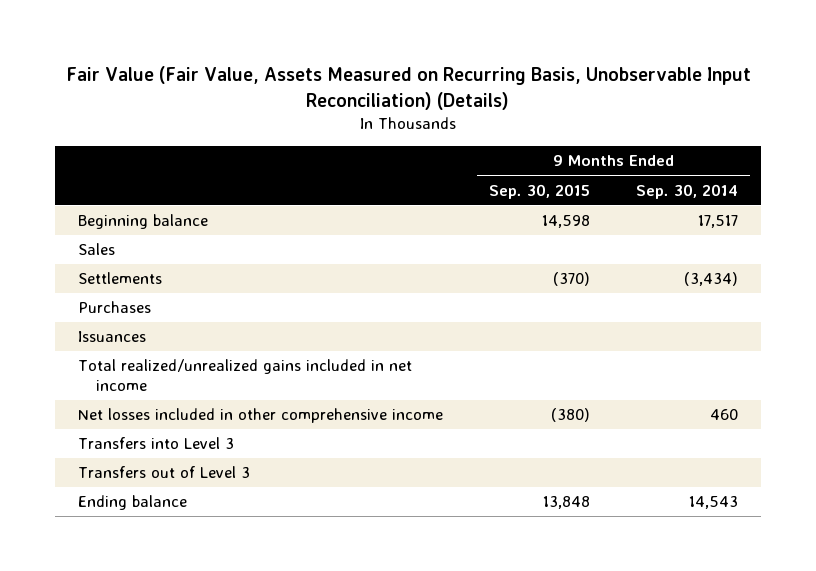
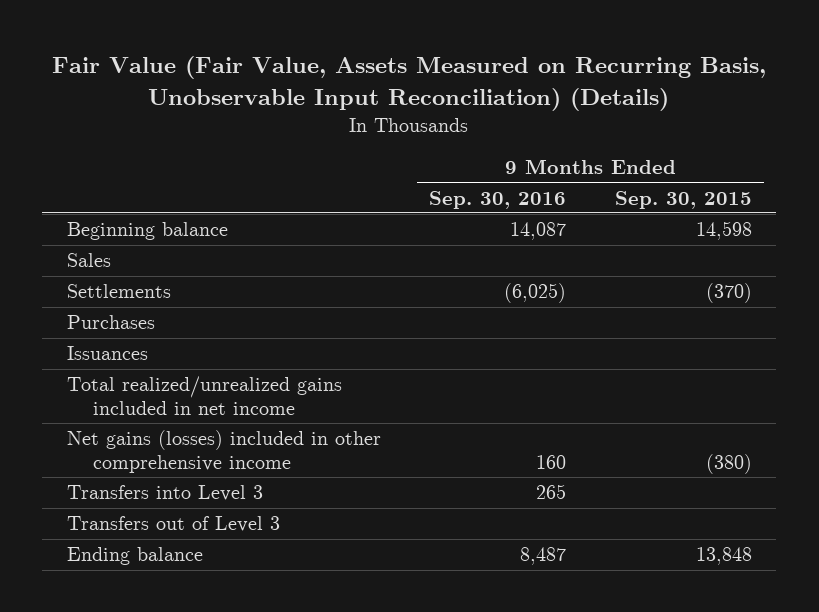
- | 9 Months Ended Sep. 30, 2015 | 9 Months Ended Sep. 30, 2014
+ | 9 Months Ended Sep. 30, 2016 | 9 Months Ended Sep. 30, 2015
- Net losses included in other comprehensive income | (380) | 460
+ Net gains (losses) included in other comprehensive income | 160 | (380)

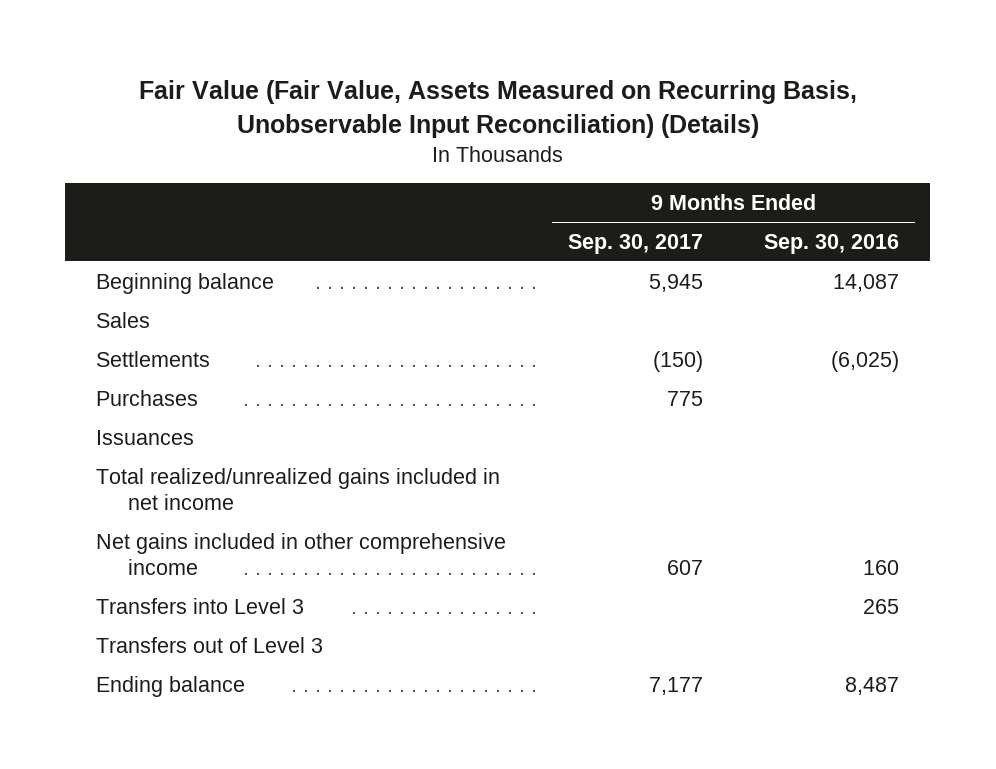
- | 9 Months Ended Sep. 30, 2016 | 9 Months Ended Sep. 30, 2015
+ | 9 Months Ended Sep. 30, 2017 | 9 Months Ended Sep. 30, 2016
- Net gains (losses) included in other comprehensive income | 160 | (380)
+ Net gains included in other comprehensive income | 607 | 160

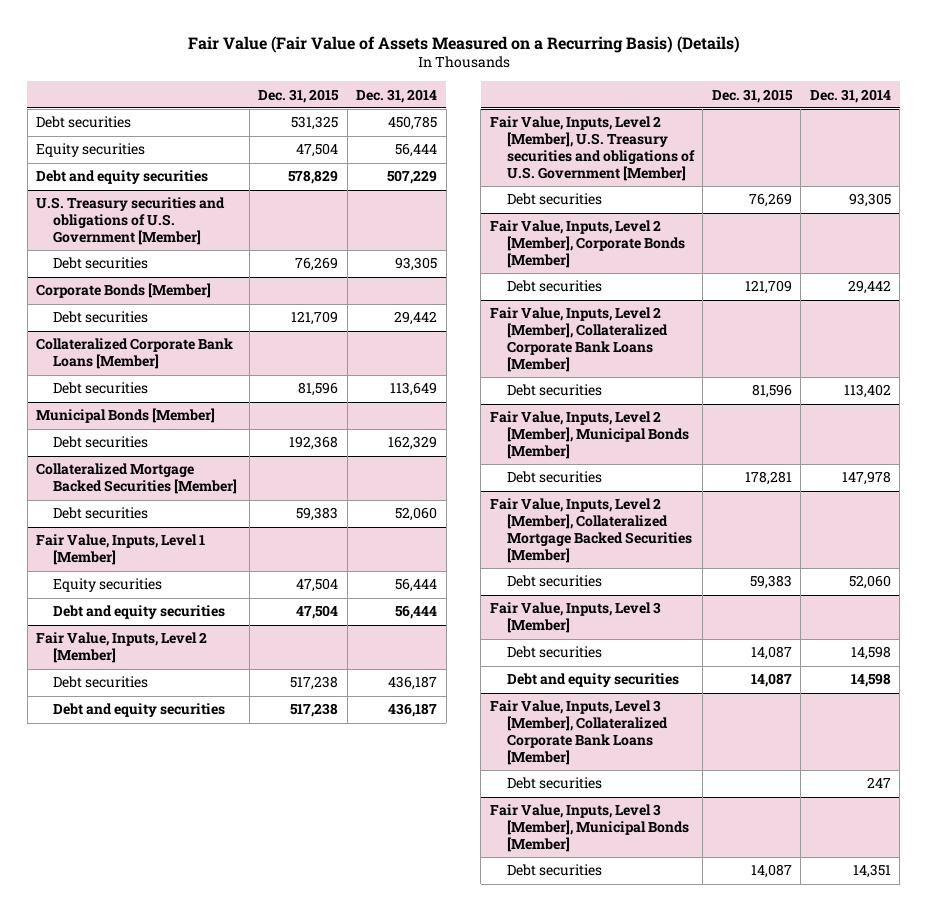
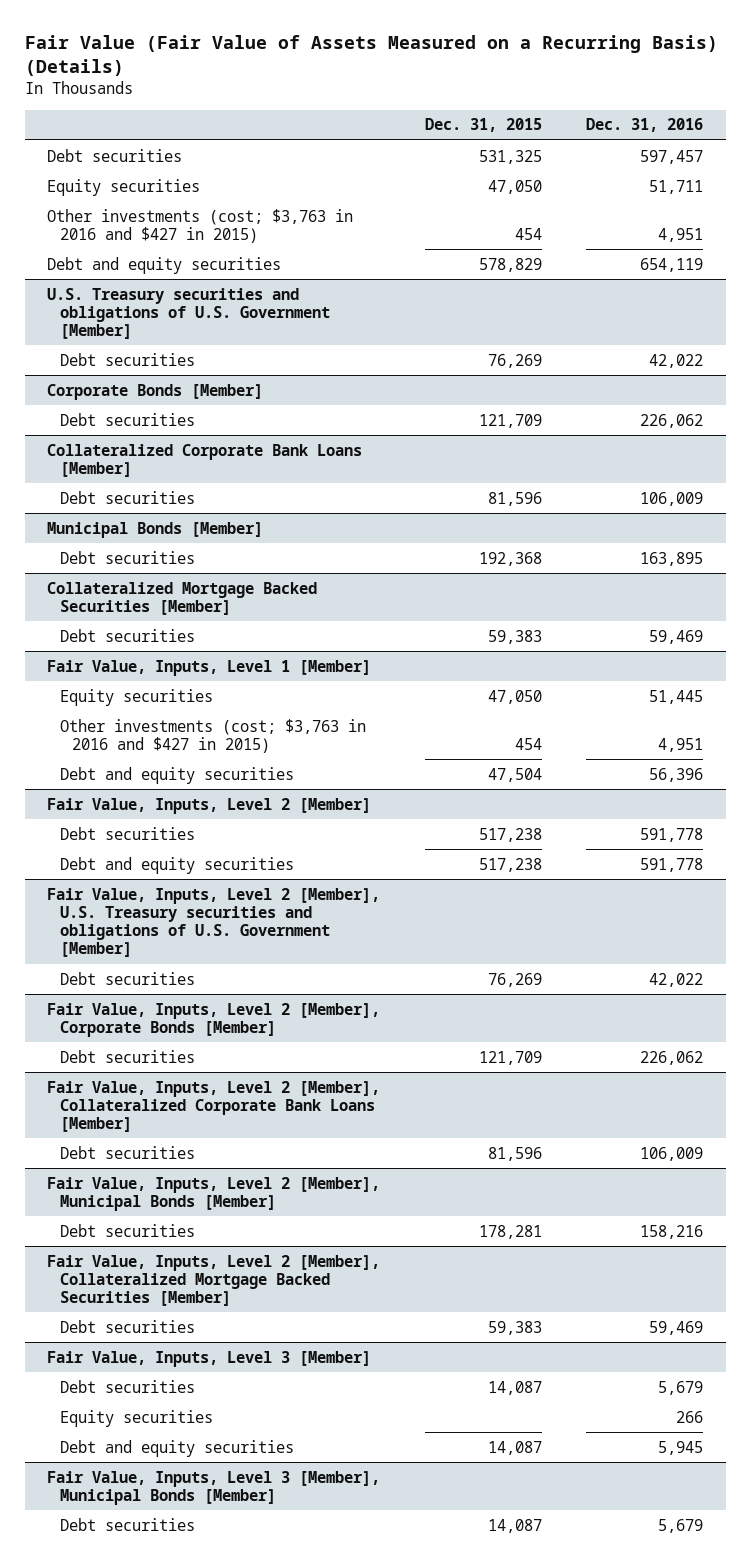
- | Dec. 31, 2015 | Dec. 31, 2014
+ | Dec. 31, 2015 | Dec. 31, 2016
- Equity securities | 47,504 | 56,444
+ Equity securities | 47,050 | 51,711
+ Other investments (cost; $3,763 in 2016 and $427 in 2015) | 454 | 4,951
@ Fair Value, Inputs, Level 1 [Member]
- Equity securities | 47,504 | 56,444
+ Equity securities | 47,050 | 51,445
+ Other investments (cost; $3,763 in 2016 and $427 in 2015) | 454 | 4,951
@ Fair Value, Inputs, Level 3 [Member]
+ Equity securities | | 266
- Fair Value, Inputs, Level 3 [Member], Collateralized Corporate Bank Loans [Member]
- Debt securities | | 247

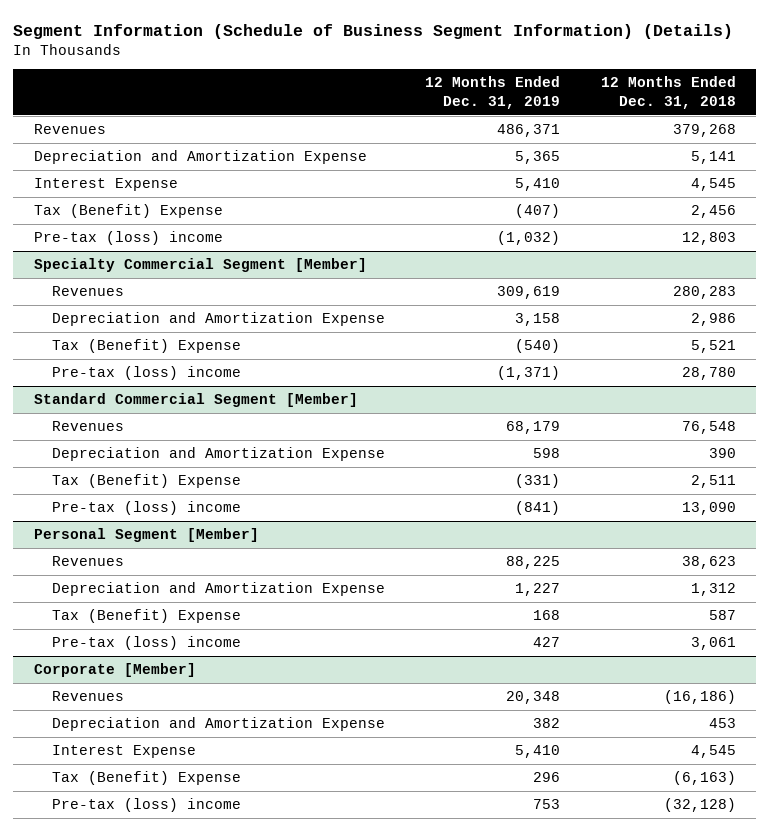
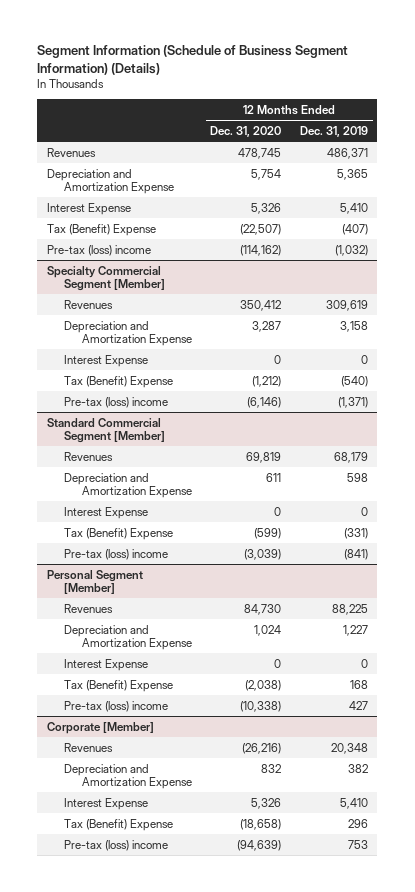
- | 12 Months Ended Dec. 31, 2019 | 12 Months Ended Dec. 31, 2018
+ | 12 Months Ended Dec. 31, 2020 | 12 Months Ended Dec. 31, 2019
@ Specialty Commercial Segment [Member]
+ Interest Expense | 0 | 0
@ Standard Commercial Segment [Member]
+ Interest Expense | 0 | 0
@ Personal Segment [Member]
+ Interest Expense | 0 | 0

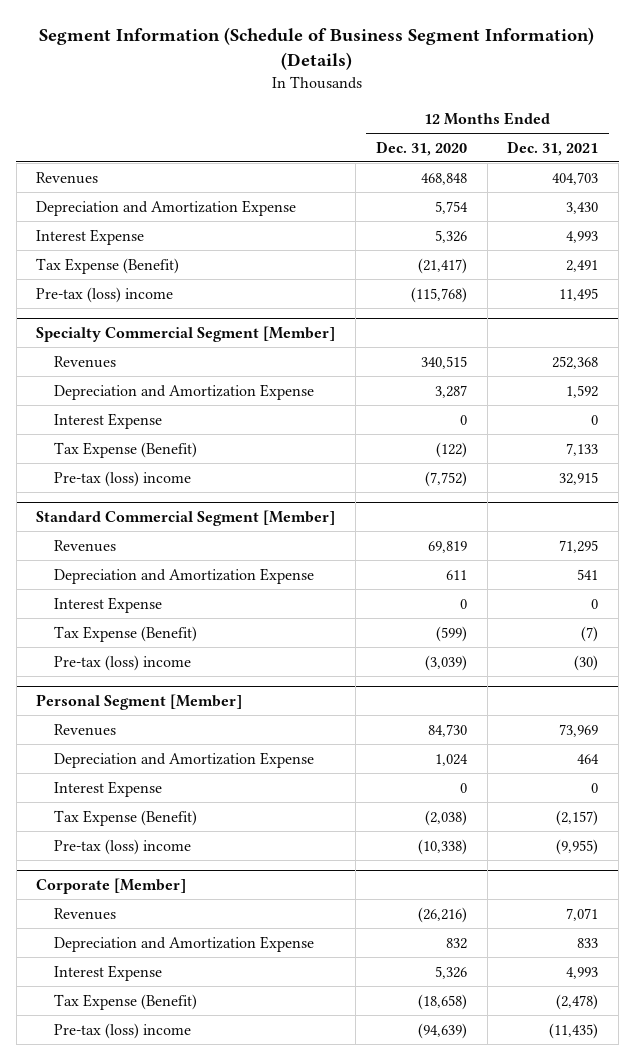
- | 12 Months Ended Dec. 31, 2020 | 12 Months Ended Dec. 31, 2019
+ | 12 Months Ended Dec. 31, 2020 | 12 Months Ended Dec. 31, 2021
- Revenues | 478,745 | 486,371
+ Revenues | 468,848 | 404,703
- Tax (Benefit) Expense | (22,507) | (407)
- Pre-tax (loss) income | (114,162) | (1,032)
+ Tax Expense (Benefit) | (21,417) | 2,491
+ Pre-tax (loss) income | (115,768) | 11,495
@ Specialty Commercial Segment [Member]
- Revenues | 350,412 | 309,619
+ Revenues | 340,515 | 252,368
- Tax (Benefit) Expense | (1,212) | (540)
- Pre-tax (loss) income | (6,146) | (1,371)
+ Tax Expense (Benefit) | (122) | 7,133
+ Pre-tax (loss) income | (7,752) | 32,915
@ Standard Commercial Segment [Member]
- Tax (Benefit) Expense | (599) | (331)
+ Tax Expense (Benefit) | (599) | (7)
@ Personal Segment [Member]
- Tax (Benefit) Expense | (2,038) | 168
+ Tax Expense (Benefit) | (2,038) | (2,157)
@ Corporate [Member]
- Tax (Benefit) Expense | (18,658) | 296
+ Tax Expense (Benefit) | (18,658) | (2,478)

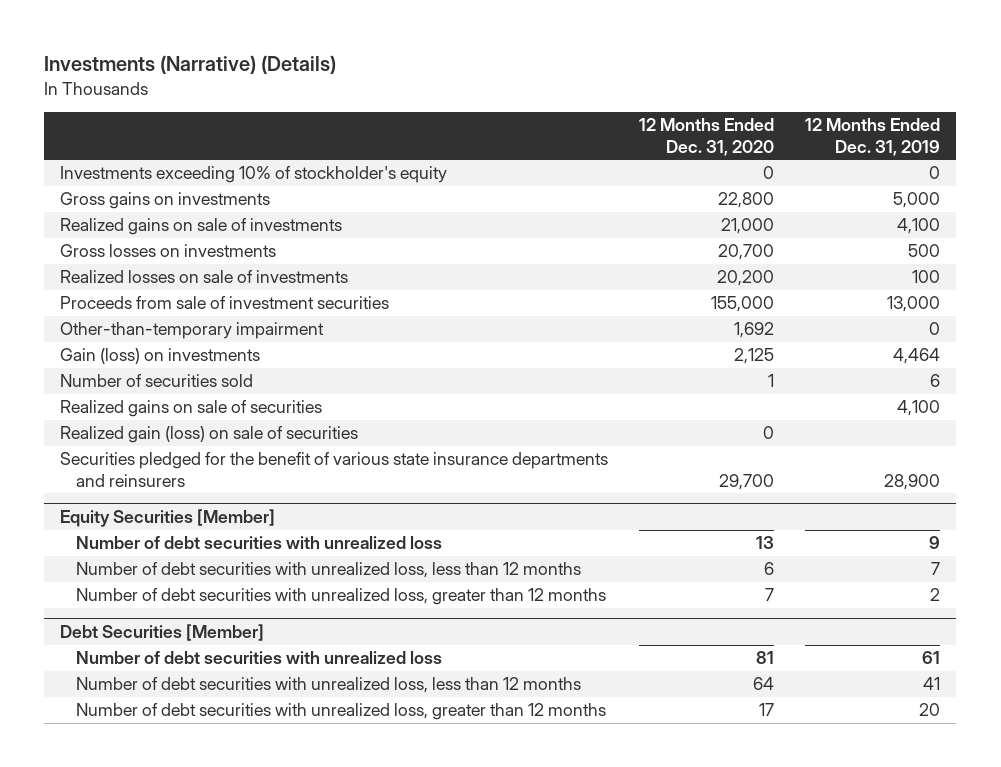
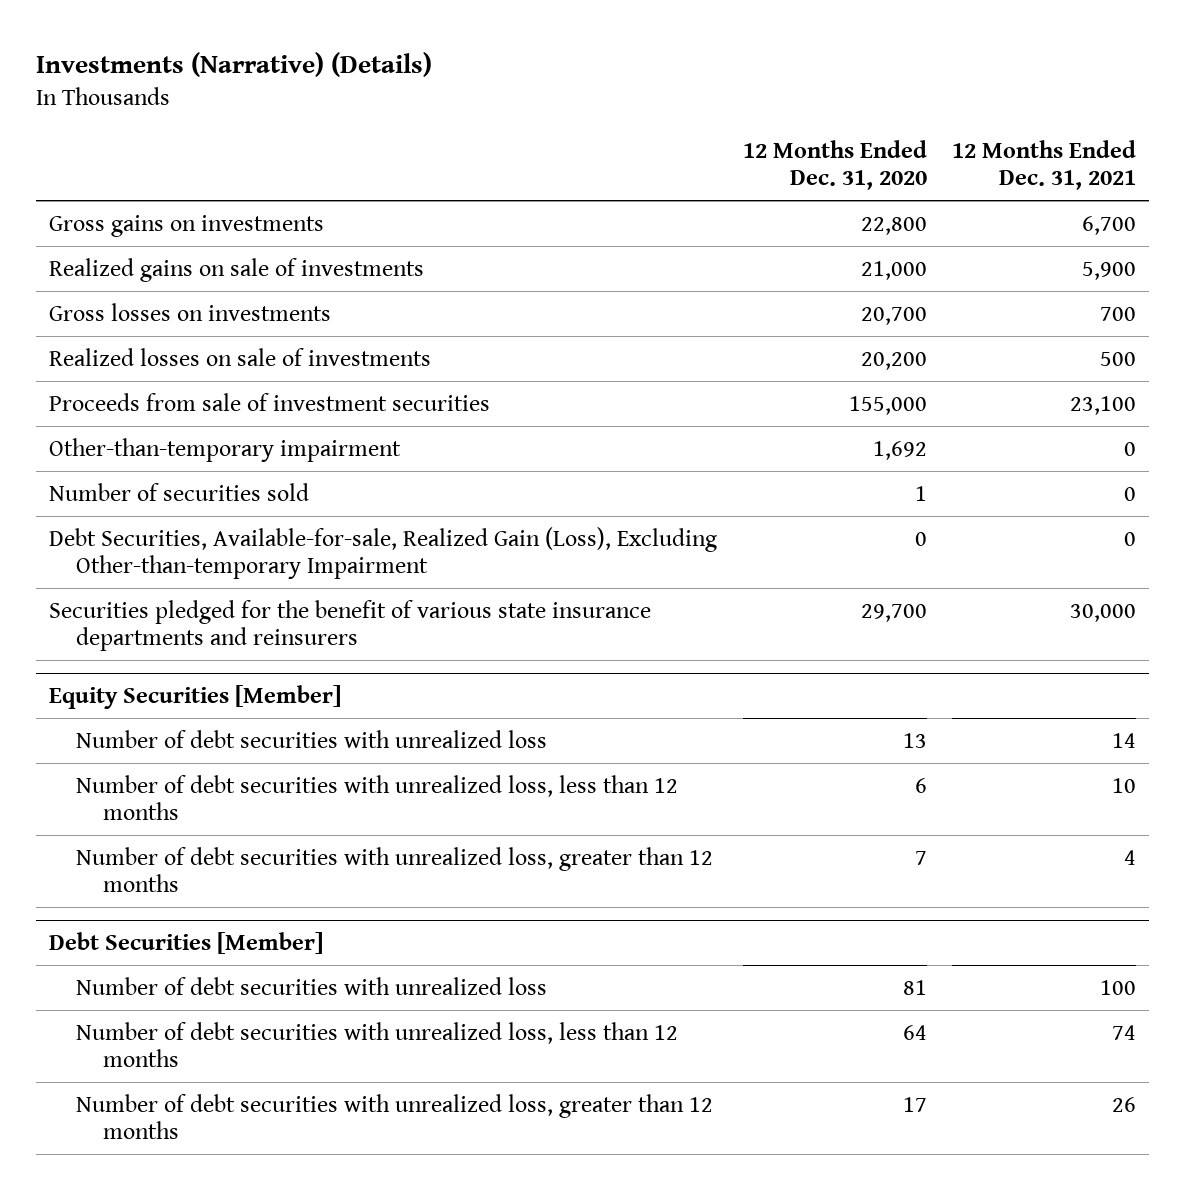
- | 12 Months Ended Dec. 31, 2020 | 12 Months Ended Dec. 31, 2019
+ | 12 Months Ended Dec. 31, 2020 | 12 Months Ended Dec. 31, 2021
- Investments exceeding 10% of stockholder's equity | 0 | 0
- Gain (loss) on investments | 2,125 | 4,464
- Realized gains on sale of securities | | 4,100
- Realized gain (loss) on sale of securities | 0 |
+ Debt Securities, Available-for-sale, Realized Gain (Loss), Excluding Other-than-temporary Impairment | 0 | 0

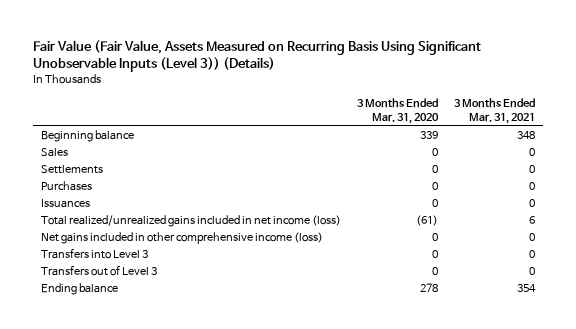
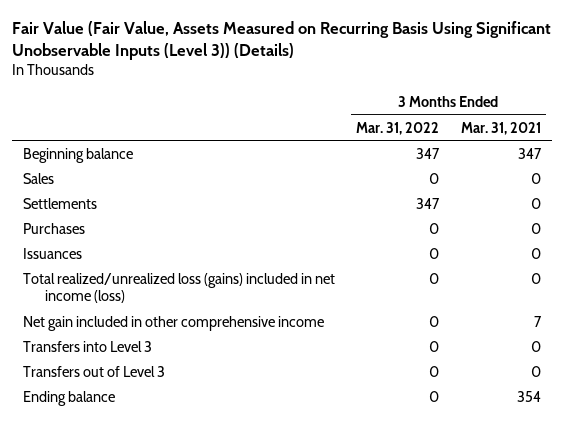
- | 3 Months Ended Mar. 31, 2020 | 3 Months Ended Mar. 31, 2021
+ | 3 Months Ended Mar. 31, 2022 | 3 Months Ended Mar. 31, 2021
- Beginning balance | 339 | 348
+ Beginning balance | 347 | 347
- Total realized/unrealized gains included in net income (loss) | (61) | 6
- Net gains included in other comprehensive income (loss) | 0 | 0
+ Total realized/unrealized loss (gains) included in net income (loss) | 0 | 0
+ Net gain included in other comprehensive income | 0 | 7

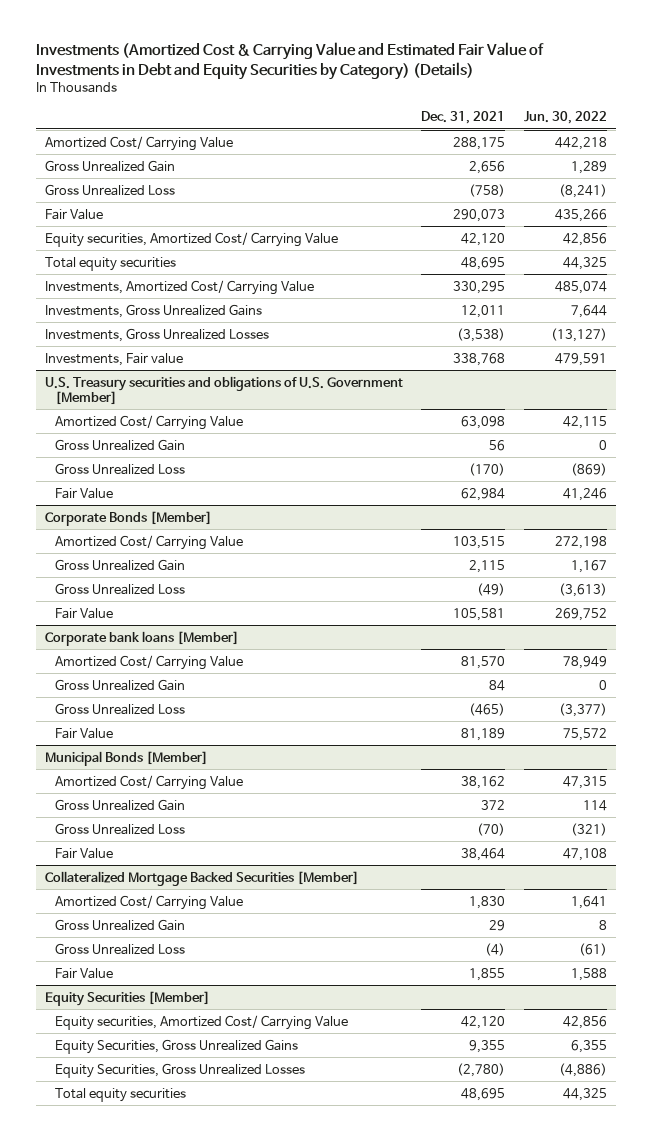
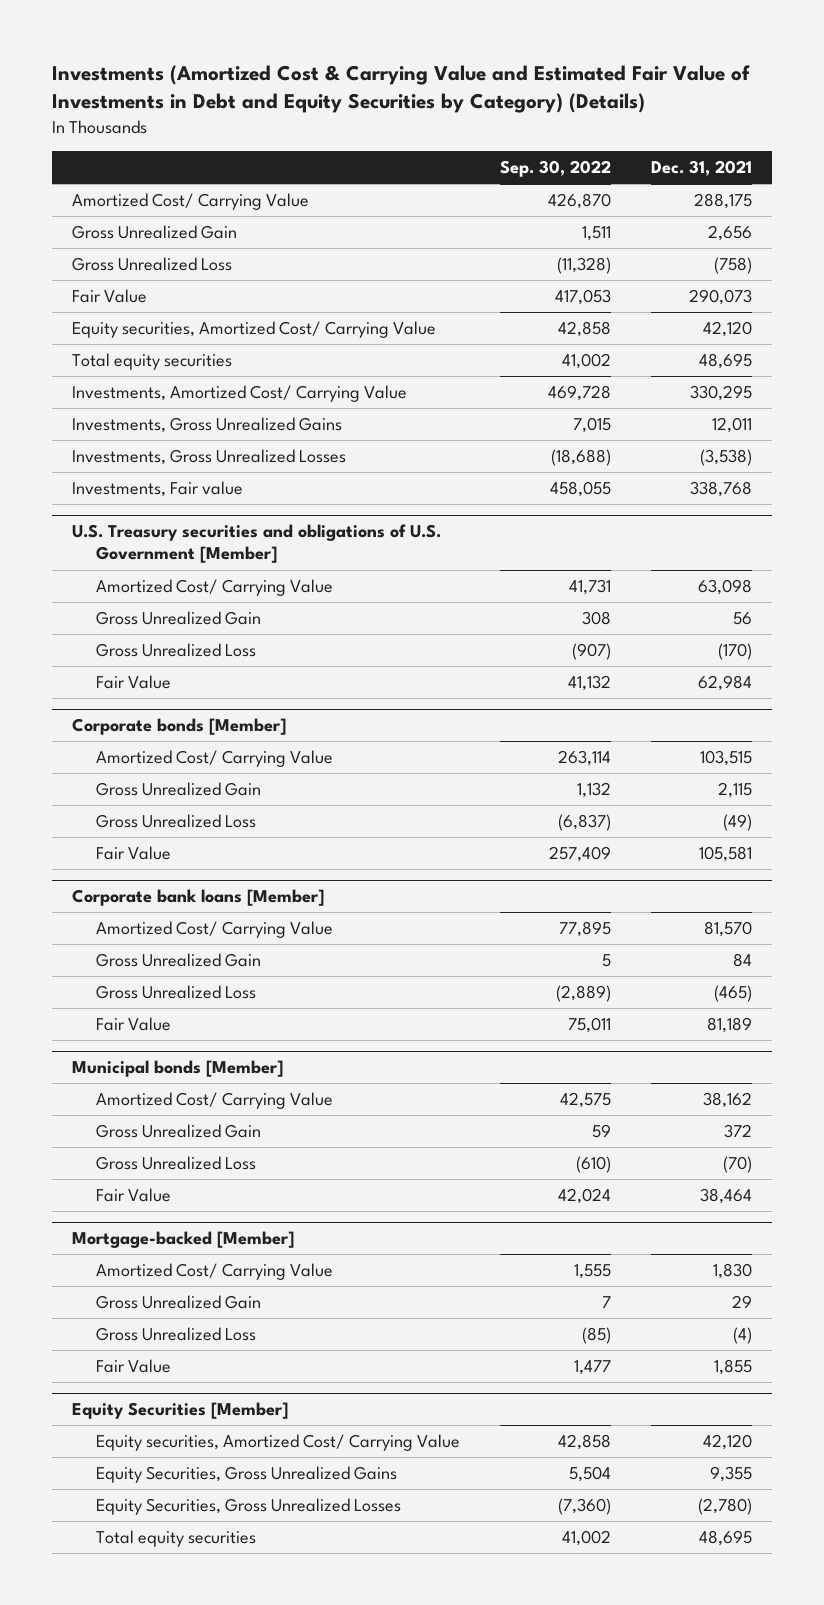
- | Dec. 31, 2021 | Jun. 30, 2022
+ | Sep. 30, 2022 | Dec. 31, 2021
- Corporate Bonds [Member]
+ Corporate bonds [Member]
- Municipal Bonds [Member]
+ Municipal bonds [Member]
- Collateralized Mortgage Backed Securities [Member]
+ Mortgage-backed [Member]

